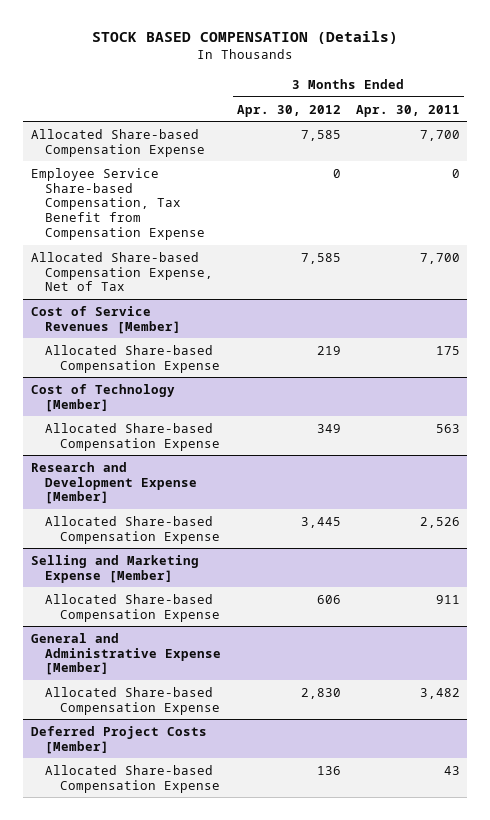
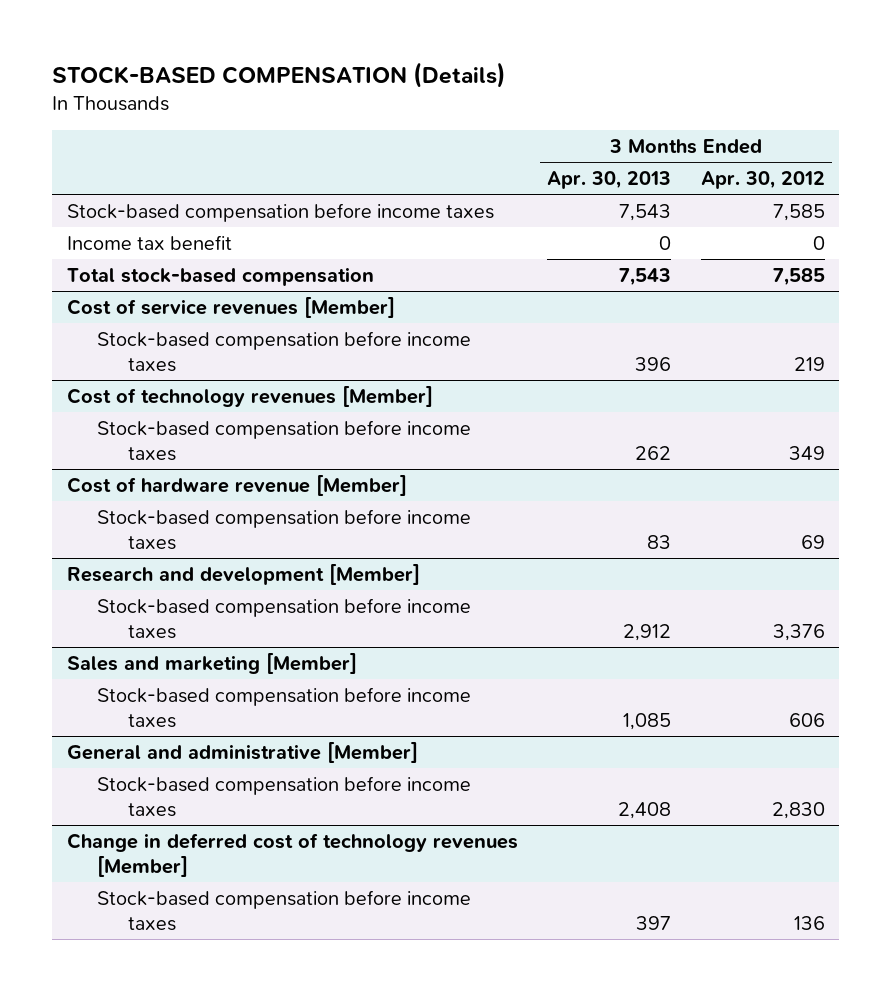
- STOCK BASED COMPENSATION (Details)
+ STOCK-BASED COMPENSATION (Details)
- | 3 Months Ended Apr. 30, 2012 | 3 Months Ended Apr. 30, 2011
+ | 3 Months Ended Apr. 30, 2013 | 3 Months Ended Apr. 30, 2012
- Allocated Share-based Compensation Expense | 7,585 | 7,700
- Employee Service Share-based Compensation, Tax Benefit from Compensation Expense | 0 | 0
- Allocated Share-based Compensation Expense, Net of Tax | 7,585 | 7,700
- Cost of Service Revenues [Member]
- Allocated Share-based Compensation Expense | 219 | 175
- Cost of Technology [Member]
- Allocated Share-based Compensation Expense | 349 | 563
- Research and Development Expense [Member]
- Allocated Share-based Compensation Expense | 3,445 | 2,526
- Selling and Marketing Expense [Member]
- Allocated Share-based Compensation Expense | 606 | 911
- General and Administrative Expense [Member]
- Allocated Share-based Compensation Expense | 2,830 | 3,482
- Deferred Project Costs [Member]
- Allocated Share-based Compensation Expense | 136 | 43
+ Stock-based compensation before income taxes | 7,543 | 7,585
+ Income tax benefit | 0 | 0
+ Total stock-based compensation | 7,543 | 7,585
+ Cost of service revenues [Member]
+ Stock-based compensation before income taxes | 396 | 219
+ Cost of technology revenues [Member]
+ Stock-based compensation before income taxes | 262 | 349
+ Cost of hardware revenue [Member]
+ Stock-based compensation before income taxes | 83 | 69
+ Research and development [Member]
+ Stock-based compensation before income taxes | 2,912 | 3,376
+ Sales and marketing [Member]
+ Stock-based compensation before income taxes | 1,085 | 606
+ General and administrative [Member]
+ Stock-based compensation before income taxes | 2,408 | 2,830
+ Change in deferred cost of technology revenues [Member]
+ Stock-based compensation before income taxes | 397 | 136

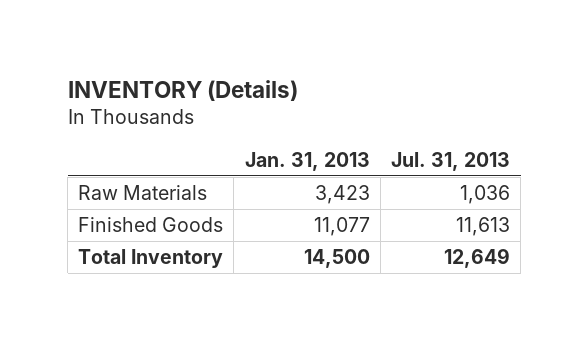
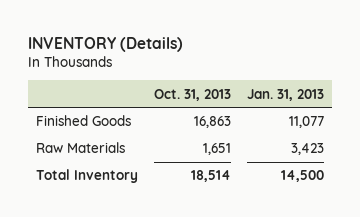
- | Jan. 31, 2013 | Jul. 31, 2013
+ | Oct. 31, 2013 | Jan. 31, 2013
moved down: Raw Materials | 1,651 | 3,423

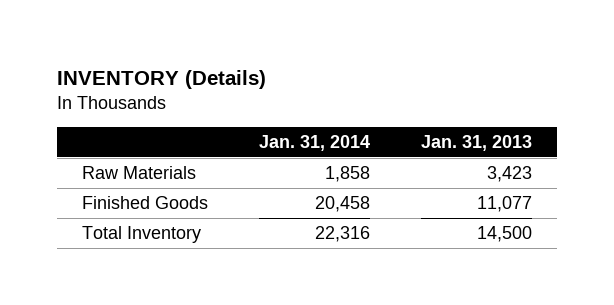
- | Oct. 31, 2013 | Jan. 31, 2013
+ | Jan. 31, 2014 | Jan. 31, 2013
moved down: Finished Goods | 20,458 | 11,077

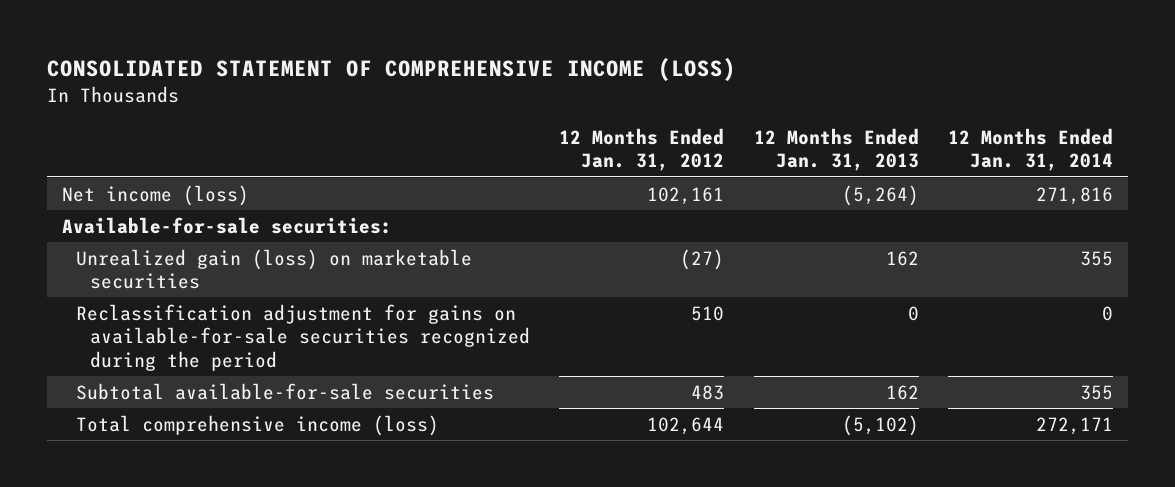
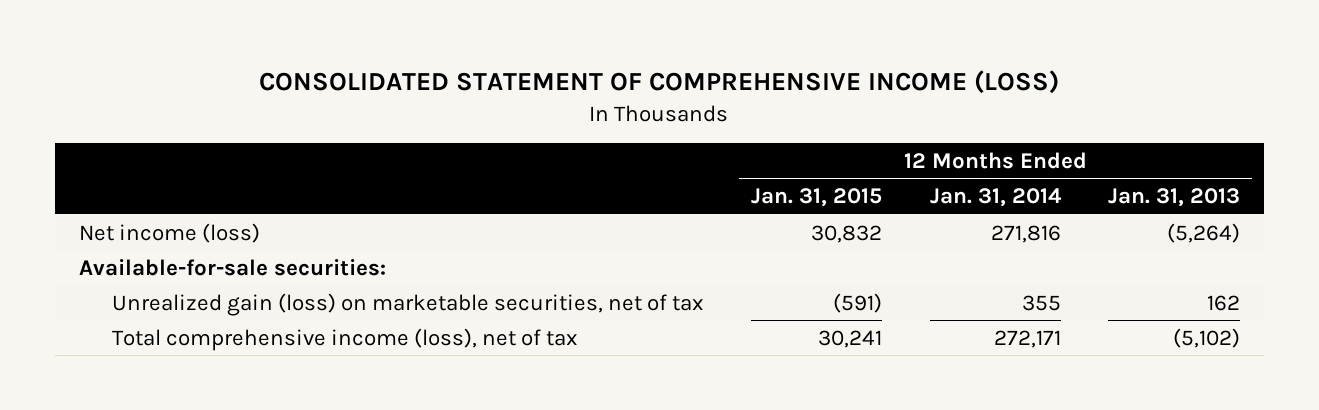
- | 12 Months Ended Jan. 31, 2012 | 12 Months Ended Jan. 31, 2013 | 12 Months Ended Jan. 31, 2014
+ | 12 Months Ended Jan. 31, 2015 | 12 Months Ended Jan. 31, 2014 | 12 Months Ended Jan. 31, 2013
- Unrealized gain (loss) on marketable securities | (27) | 162 | 355
- Reclassification adjustment for gains on available-for-sale securities recognized during the period | 510 | 0 | 0
- Subtotal available-for-sale securities | 483 | 162 | 355
- Total comprehensive income (loss) | 102,644 | (5,102) | 272,171
+ Unrealized gain (loss) on marketable securities, net of tax | (591) | 355 | 162
+ Total comprehensive income (loss), net of tax | 30,241 | 272,171 | (5,102)

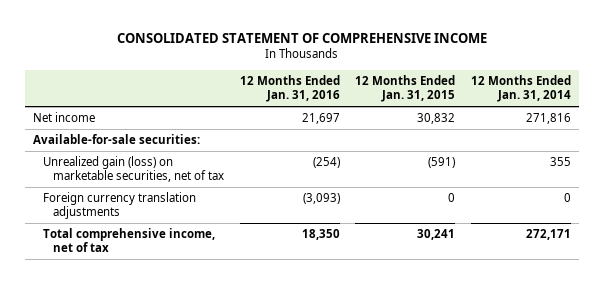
- CONSOLIDATED STATEMENT OF COMPREHENSIVE INCOME (LOSS)
+ CONSOLIDATED STATEMENT OF COMPREHENSIVE INCOME
- | 12 Months Ended Jan. 31, 2015 | 12 Months Ended Jan. 31, 2014 | 12 Months Ended Jan. 31, 2013
+ | 12 Months Ended Jan. 31, 2016 | 12 Months Ended Jan. 31, 2015 | 12 Months Ended Jan. 31, 2014
- Net income (loss) | 30,832 | 271,816 | (5,264)
+ Net income | 21,697 | 30,832 | 271,816
- Total comprehensive income (loss), net of tax | 30,241 | 272,171 | (5,102)
+ Foreign currency translation adjustments | (3,093) | 0 | 0
+ Total comprehensive income, net of tax | 18,350 | 30,241 | 272,171

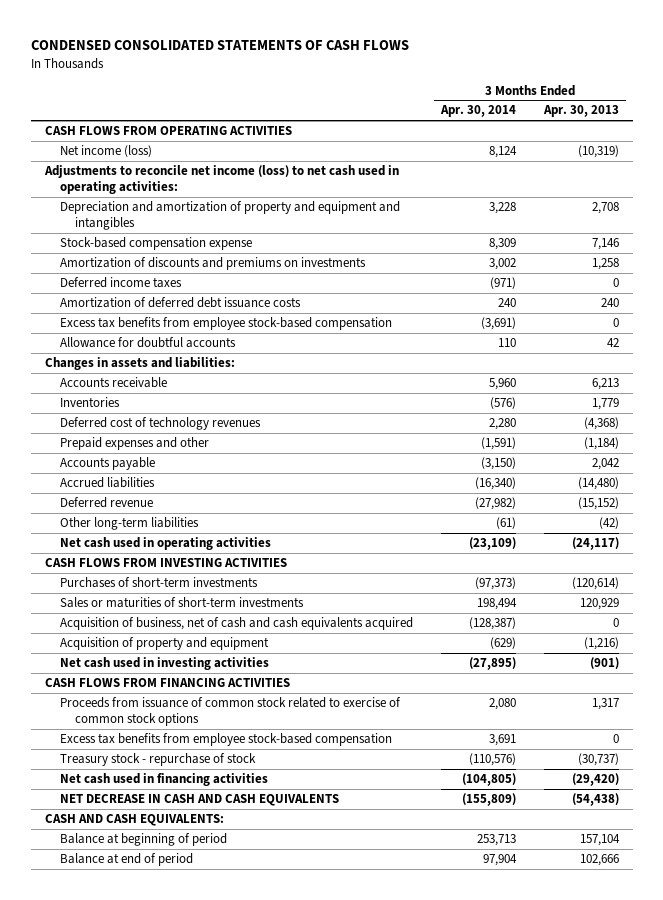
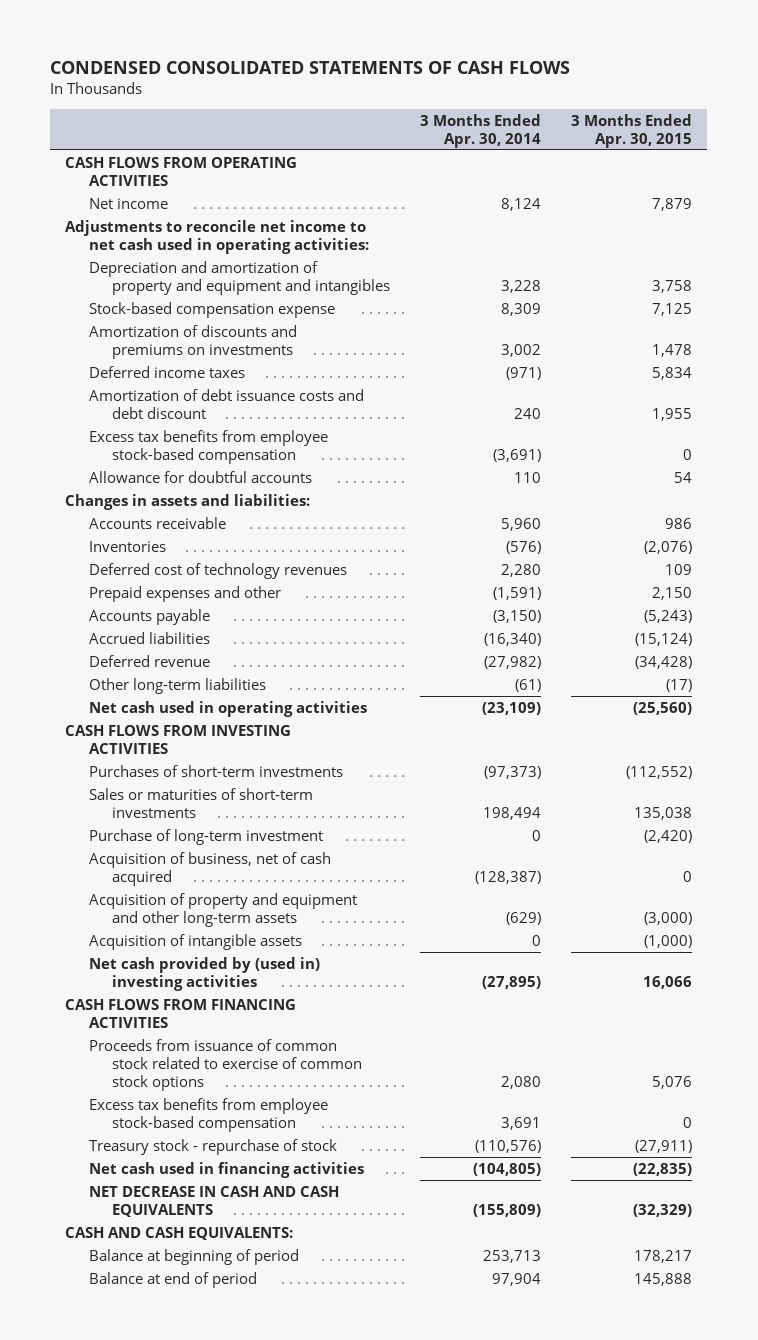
- | 3 Months Ended Apr. 30, 2014 | 3 Months Ended Apr. 30, 2013
+ | 3 Months Ended Apr. 30, 2014 | 3 Months Ended Apr. 30, 2015
- Net income (loss) | 8,124 | (10,319)
- Adjustments to reconcile net income (loss) to net cash used in operating activities:
+ Net income | 8,124 | 7,879
+ Adjustments to reconcile net income to net cash used in operating activities:
- Amortization of deferred debt issuance costs | 240 | 240
+ Amortization of debt issuance costs and debt discount | 240 | 1,955
- Acquisition of business, net of cash and cash equivalents acquired | (128,387) | 0
- Acquisition of property and equipment | (629) | (1,216)
- Net cash used in investing activities | (27,895) | (901)
+ Purchase of long-term investment | 0 | (2,420)
+ Acquisition of business, net of cash acquired | (128,387) | 0
+ Acquisition of property and equipment and other long-term assets | (629) | (3,000)
+ Acquisition of intangible assets | 0 | (1,000)
+ Net cash provided by (used in) investing activities | (27,895) | 16,066

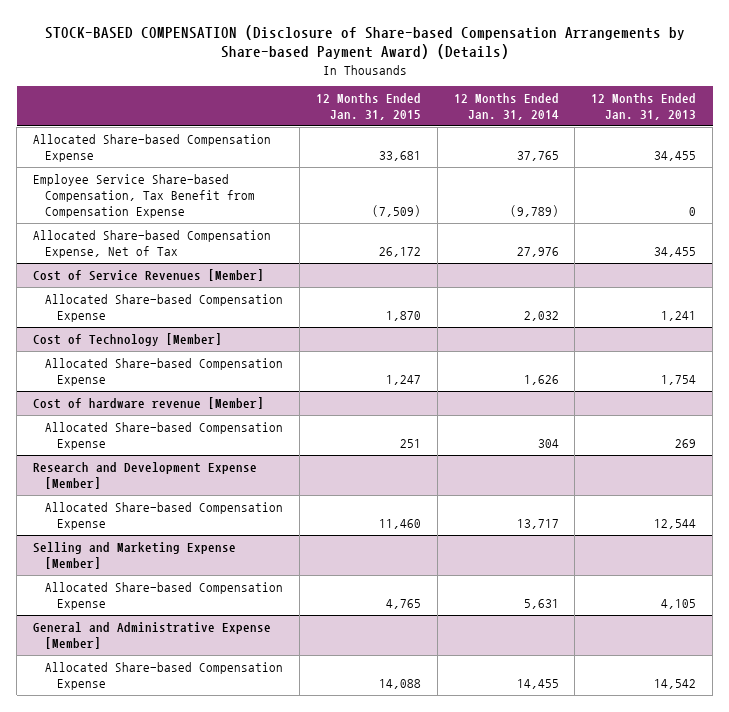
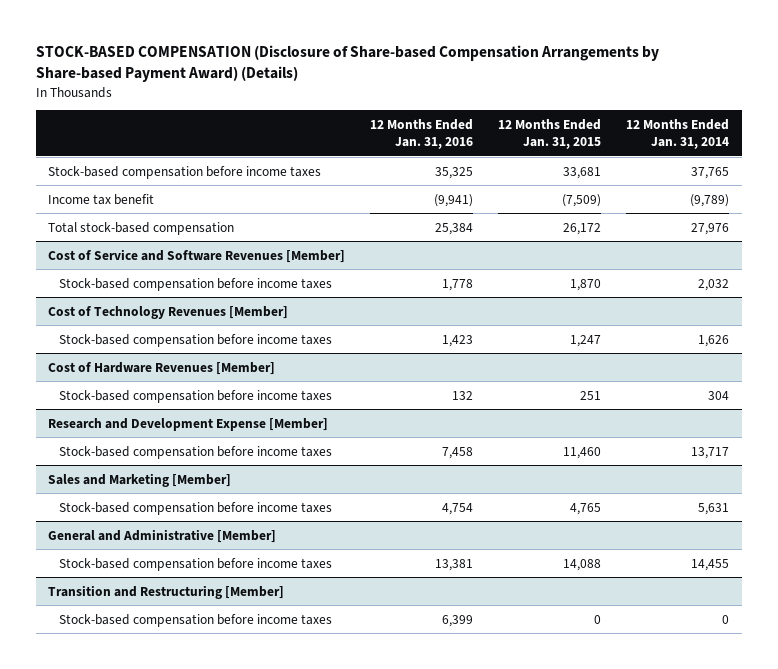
- | 12 Months Ended Jan. 31, 2015 | 12 Months Ended Jan. 31, 2014 | 12 Months Ended Jan. 31, 2013
+ | 12 Months Ended Jan. 31, 2016 | 12 Months Ended Jan. 31, 2015 | 12 Months Ended Jan. 31, 2014
- Allocated Share-based Compensation Expense | 33,681 | 37,765 | 34,455
- Employee Service Share-based Compensation, Tax Benefit from Compensation Expense | (7,509) | (9,789) | 0
- Allocated Share-based Compensation Expense, Net of Tax | 26,172 | 27,976 | 34,455
- Cost of Service Revenues [Member]
- Allocated Share-based Compensation Expense | 1,870 | 2,032 | 1,241
- Cost of Technology [Member]
- Allocated Share-based Compensation Expense | 1,247 | 1,626 | 1,754
- Cost of hardware revenue [Member]
- Allocated Share-based Compensation Expense | 251 | 304 | 269
+ Stock-based compensation before income taxes | 35,325 | 33,681 | 37,765
+ Income tax benefit | (9,941) | (7,509) | (9,789)
+ Total stock-based compensation | 25,384 | 26,172 | 27,976
+ Cost of Service and Software Revenues [Member]
+ Stock-based compensation before income taxes | 1,778 | 1,870 | 2,032
+ Cost of Technology Revenues [Member]
+ Stock-based compensation before income taxes | 1,423 | 1,247 | 1,626
+ Cost of Hardware Revenues [Member]
+ Stock-based compensation before income taxes | 132 | 251 | 304
@ Research and Development Expense [Member]
- Allocated Share-based Compensation Expense | 11,460 | 13,717 | 12,544
- Selling and Marketing Expense [Member]
- Allocated Share-based Compensation Expense | 4,765 | 5,631 | 4,105
- General and Administrative Expense [Member]
- Allocated Share-based Compensation Expense | 14,088 | 14,455 | 14,542
@ Research and Development Expense [Member]
+ Stock-based compensation before income taxes | 7,458 | 11,460 | 13,717
+ Sales and Marketing [Member]
+ Stock-based compensation before income taxes | 4,754 | 4,765 | 5,631
+ General and Administrative [Member]
+ Stock-based compensation before income taxes | 13,381 | 14,088 | 14,455
+ Transition and Restructuring [Member]
+ Stock-based compensation before income taxes | 6,399 | 0 | 0

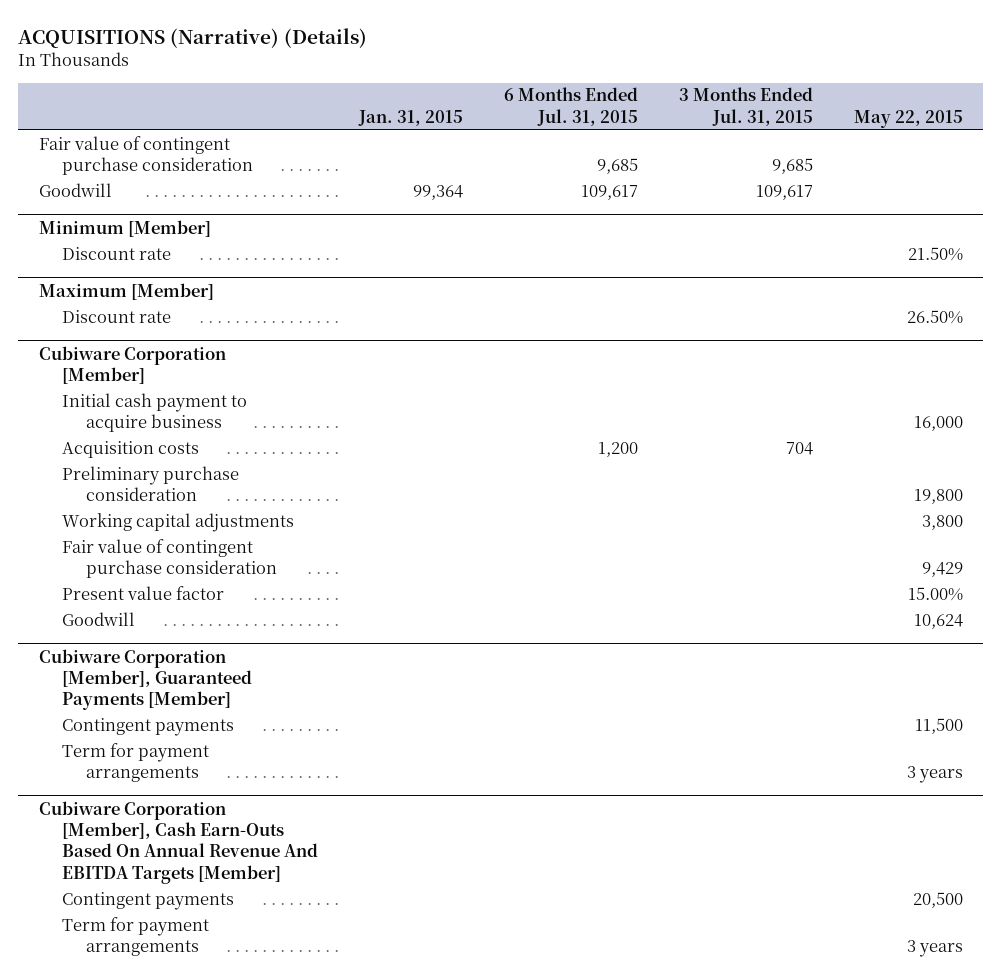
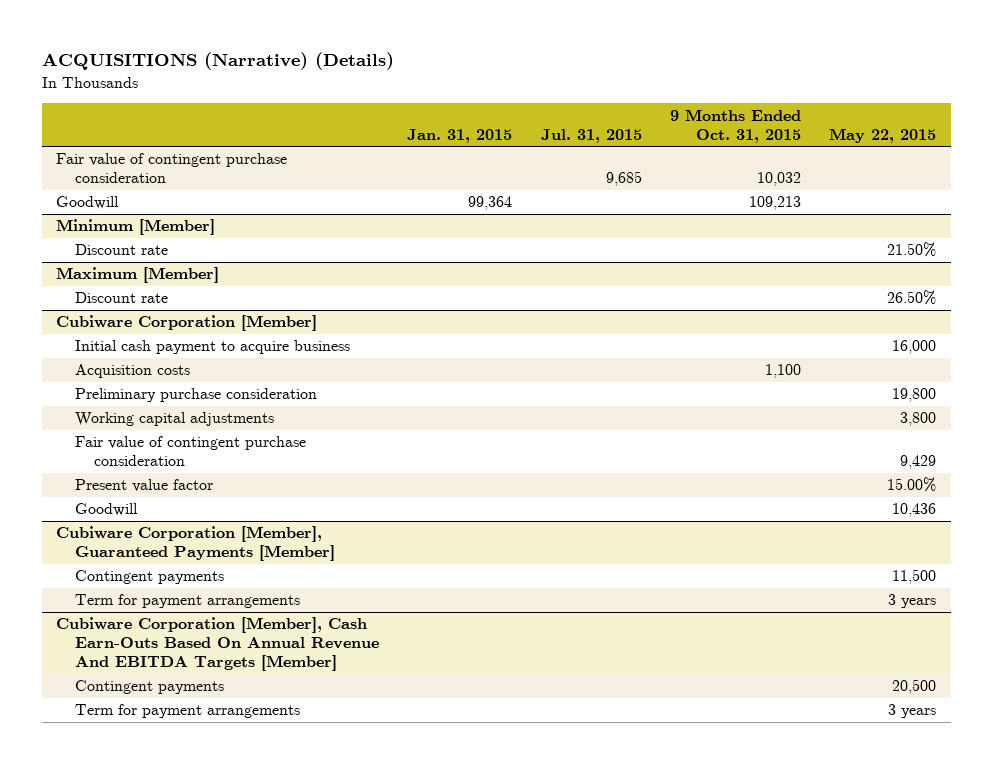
- | Jan. 31, 2015 | 6 Months Ended Jul. 31, 2015 | 3 Months Ended Jul. 31, 2015 | May 22, 2015
+ | Jan. 31, 2015 | Jul. 31, 2015 | 9 Months Ended Oct. 31, 2015 | May 22, 2015
@ Cubiware Corporation [Member]
- Goodwill | | | | 10,624
+ Goodwill | | | | 10,436

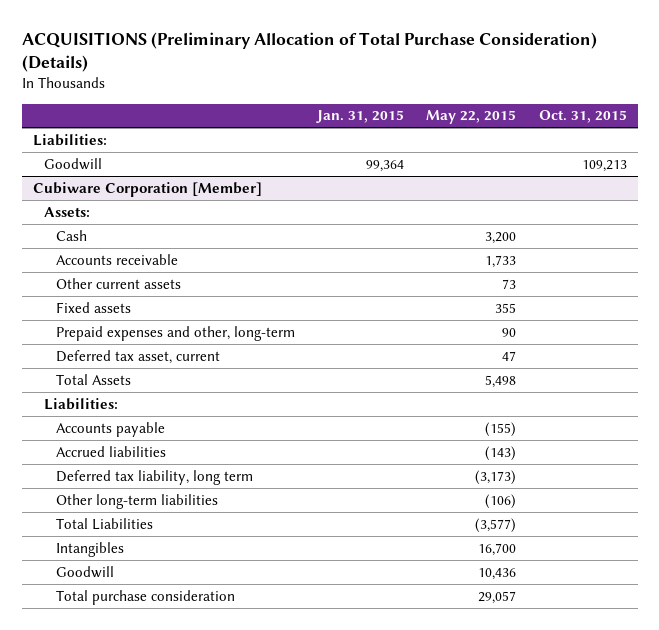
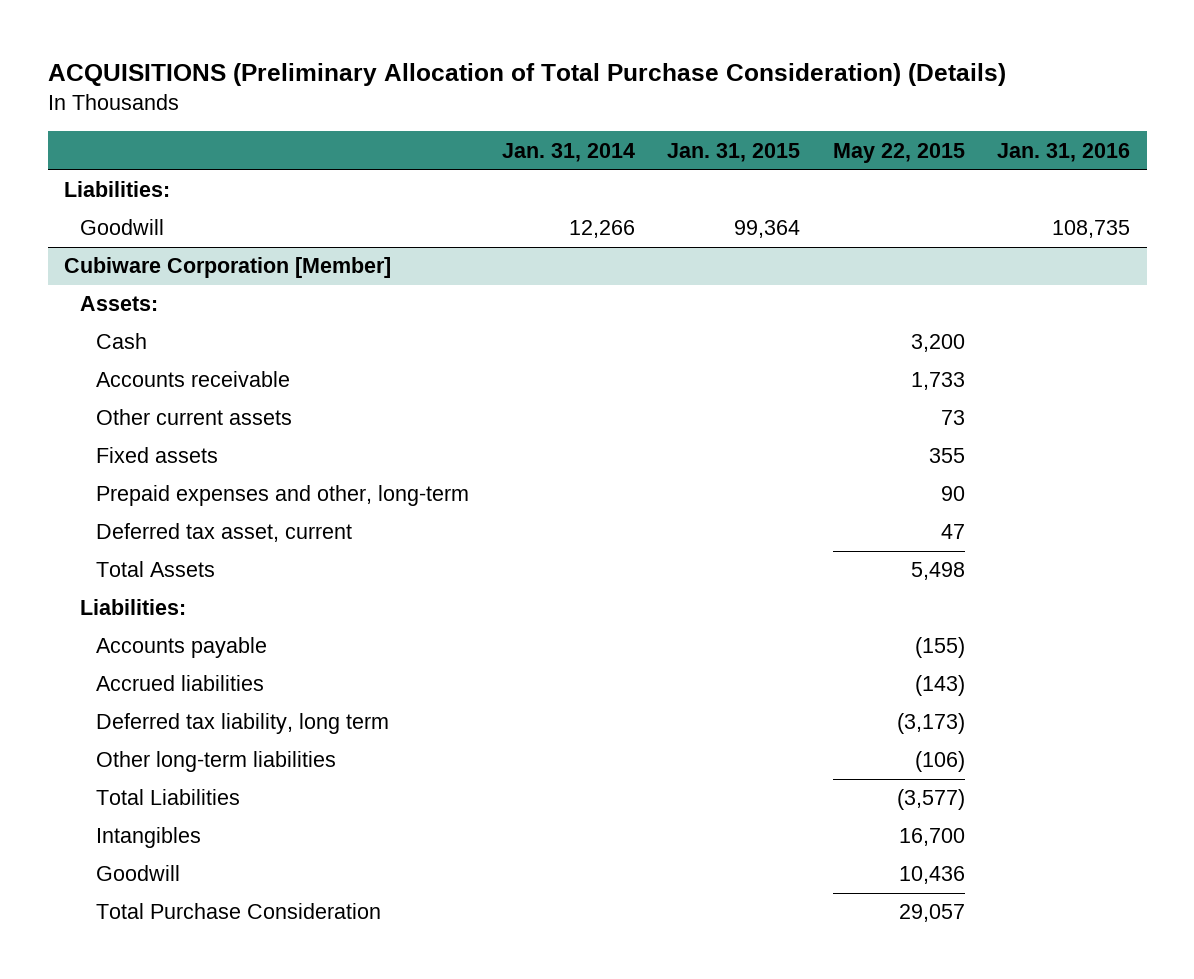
- | Jan. 31, 2015 | May 22, 2015 | Oct. 31, 2015
+ | Jan. 31, 2014 | Jan. 31, 2015 | May 22, 2015 | Jan. 31, 2016
@ Cubiware Corporation [Member]
- Total purchase consideration | | 29,057 |
+ Total Purchase Consideration | | | 29,057 |

